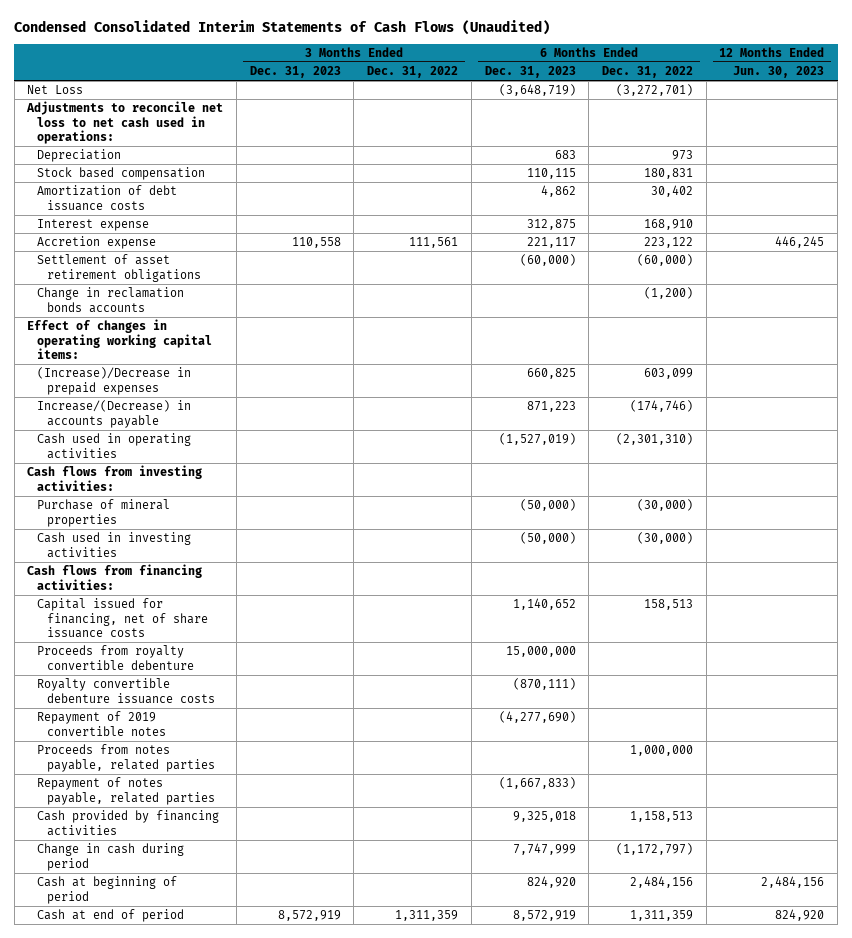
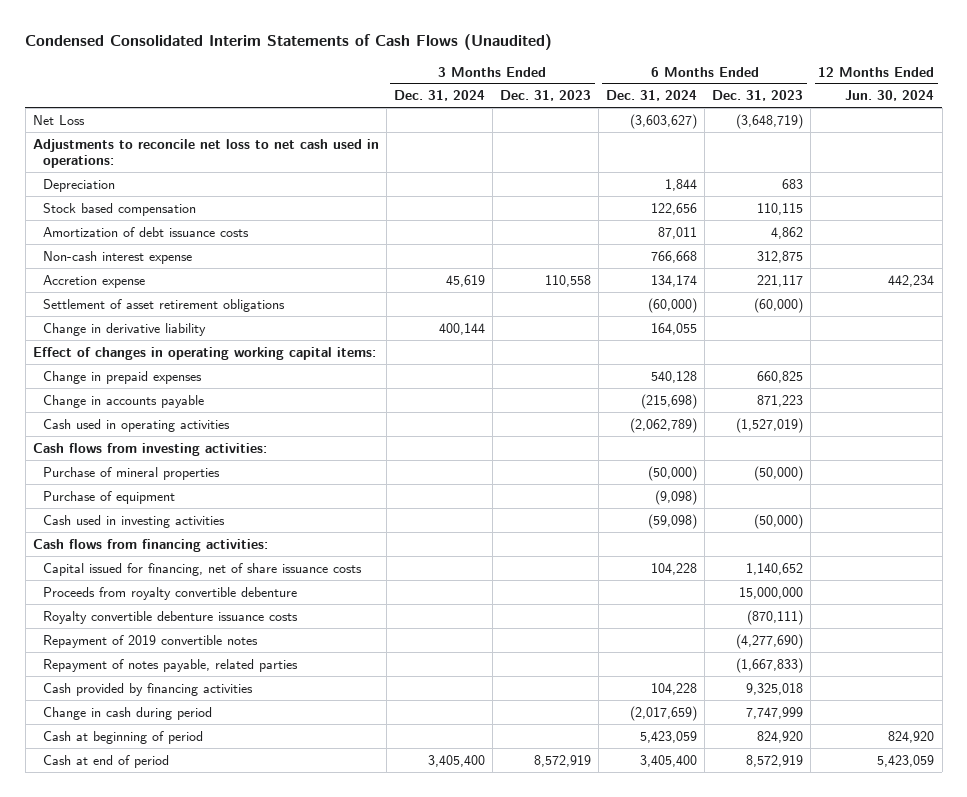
- | 3 Months Ended Dec. 31, 2023 | 3 Months Ended Dec. 31, 2022 | 6 Months Ended Dec. 31, 2023 | 6 Months Ended Dec. 31, 2022 | 12 Months Ended Jun. 30, 2023
+ | 3 Months Ended Dec. 31, 2024 | 3 Months Ended Dec. 31, 2023 | 6 Months Ended Dec. 31, 2024 | 6 Months Ended Dec. 31, 2023 | 12 Months Ended Jun. 30, 2024
- Interest expense | | | 312,875 | 168,910 |
+ Non-cash interest expense | | | 766,668 | 312,875 |
- Change in reclamation bonds accounts | | | | (1,200) |
+ Change in derivative liability | 400,144 | | 164,055 | |
- (Increase)/Decrease in prepaid expenses | | | 660,825 | 603,099 |
- Increase/(Decrease) in accounts payable | | | 871,223 | (174,746) |
+ Change in prepaid expenses | | | 540,128 | 660,825 |
+ Change in accounts payable | | | (215,698) | 871,223 |
+ Purchase of equipment | | | (9,098) | |
- Proceeds from notes payable, related parties | | | | 1,000,000 |

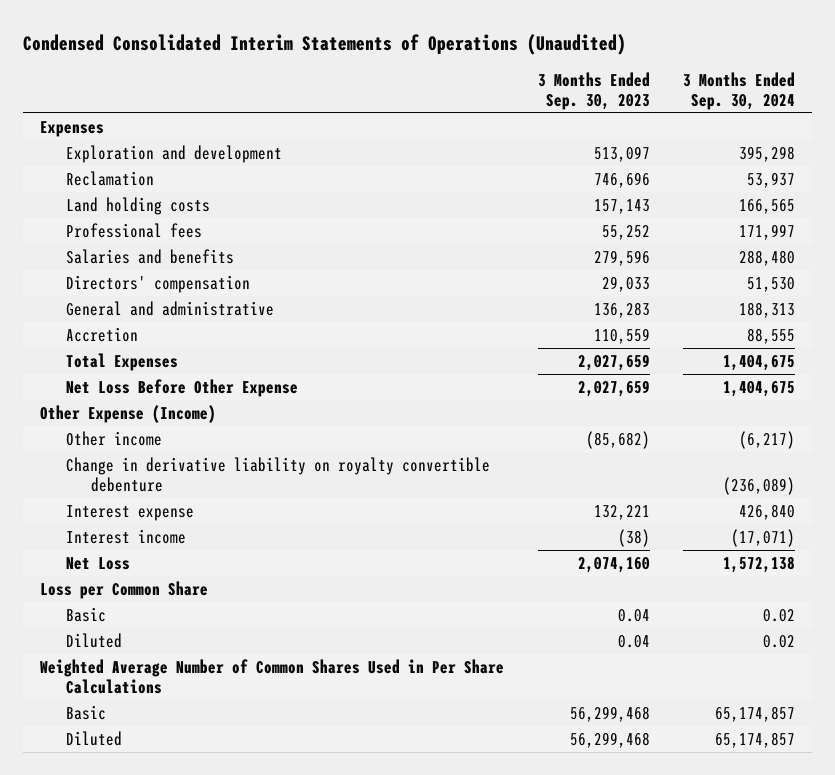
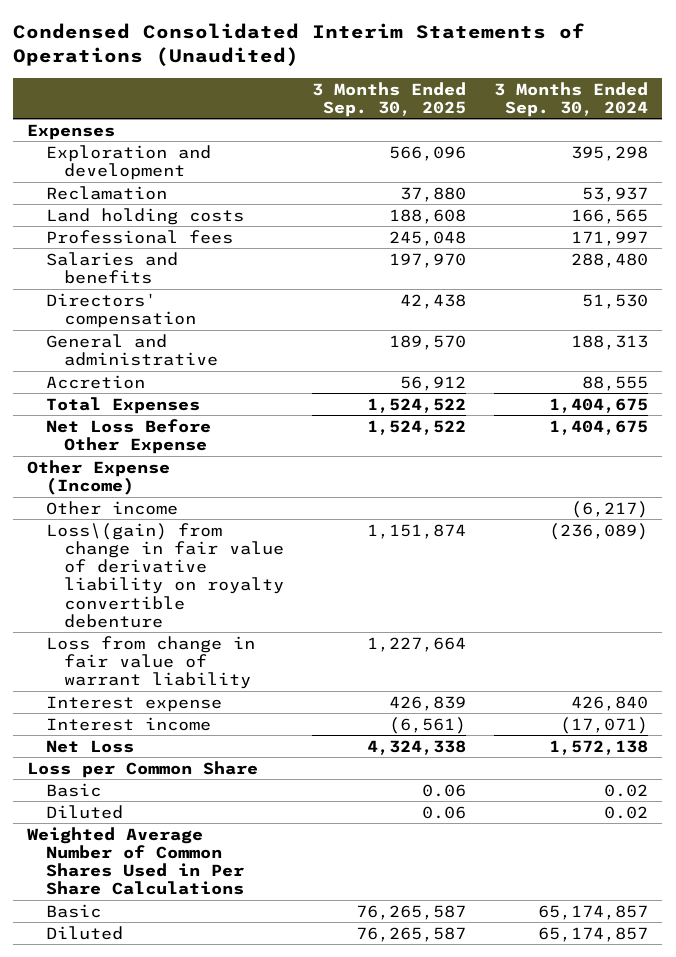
- | 3 Months Ended Sep. 30, 2023 | 3 Months Ended Sep. 30, 2024
+ | 3 Months Ended Sep. 30, 2025 | 3 Months Ended Sep. 30, 2024
- Change in derivative liability on royalty convertible debenture | | (236,089)
+ Loss\(gain) from change in fair value of derivative liability on royalty convertible debenture | 1,151,874 | (236,089)
+ Loss from change in fair value of warrant liability | 1,227,664 |

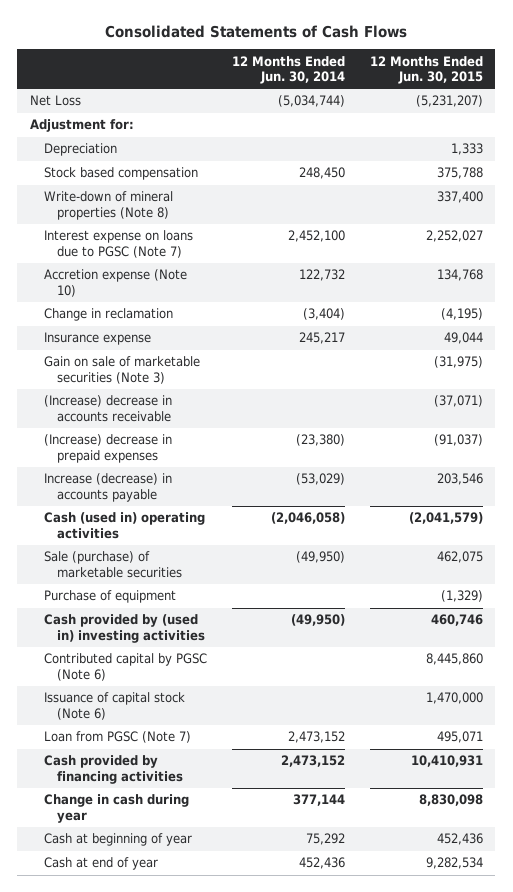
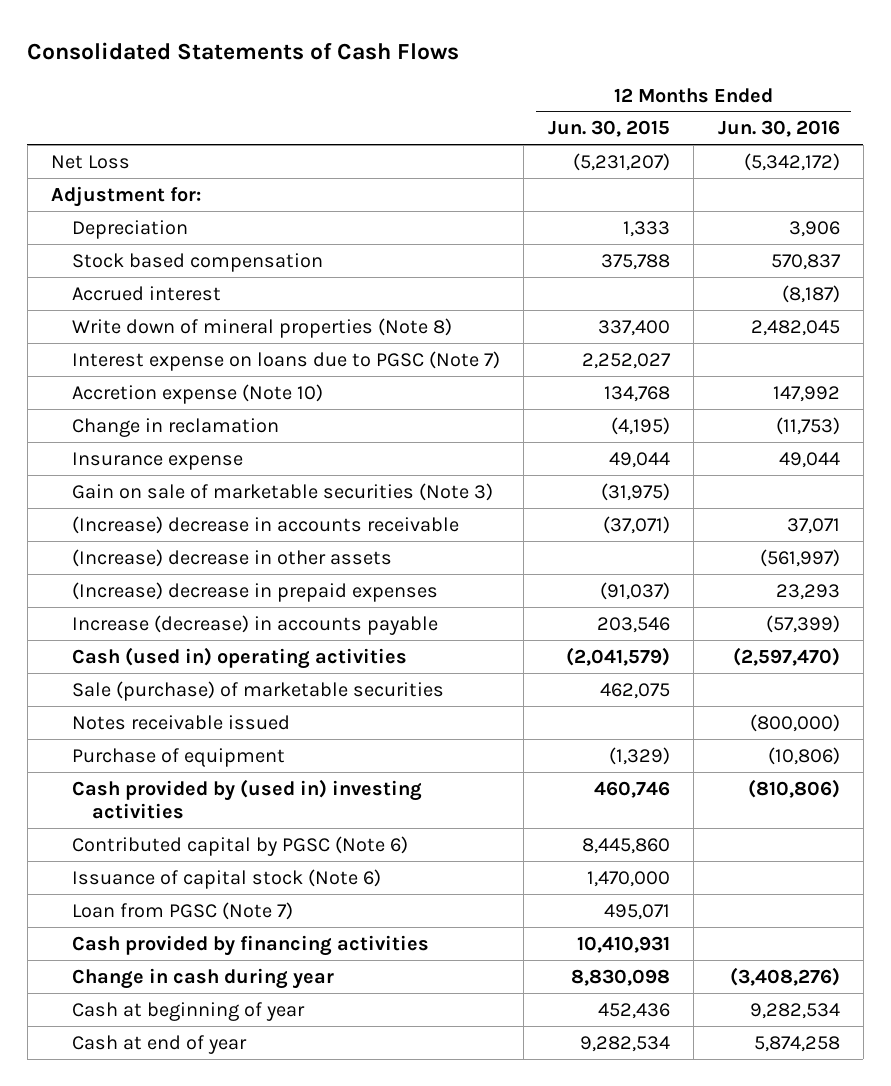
- | 12 Months Ended Jun. 30, 2014 | 12 Months Ended Jun. 30, 2015
+ | 12 Months Ended Jun. 30, 2015 | 12 Months Ended Jun. 30, 2016
- Write-down of mineral properties (Note 8) | | 337,400
+ Accrued interest | | (8,187)
+ Write down of mineral properties (Note 8) | 337,400 | 2,482,045
+ (Increase) decrease in other assets | | (561,997)
+ Notes receivable issued | | (800,000)

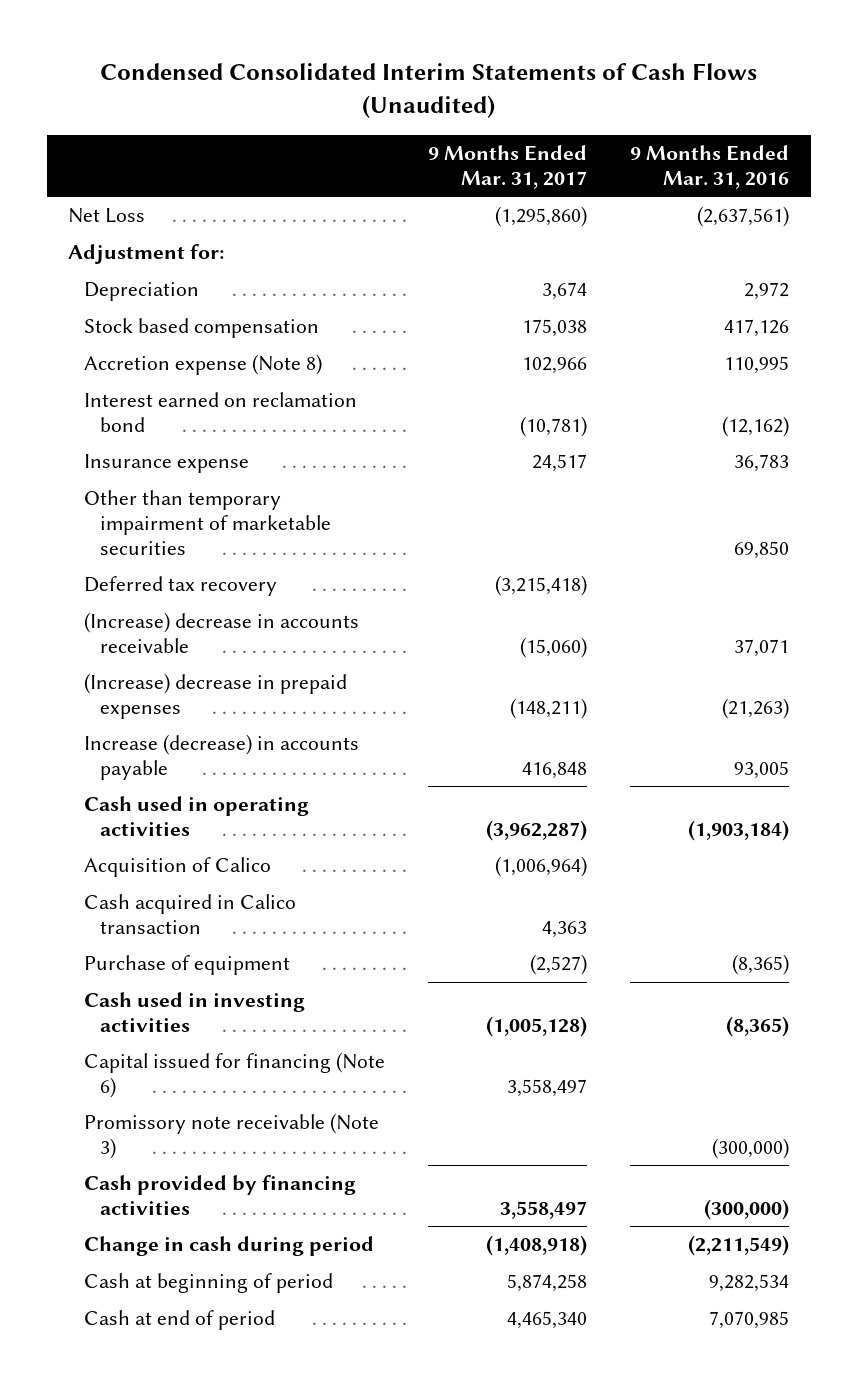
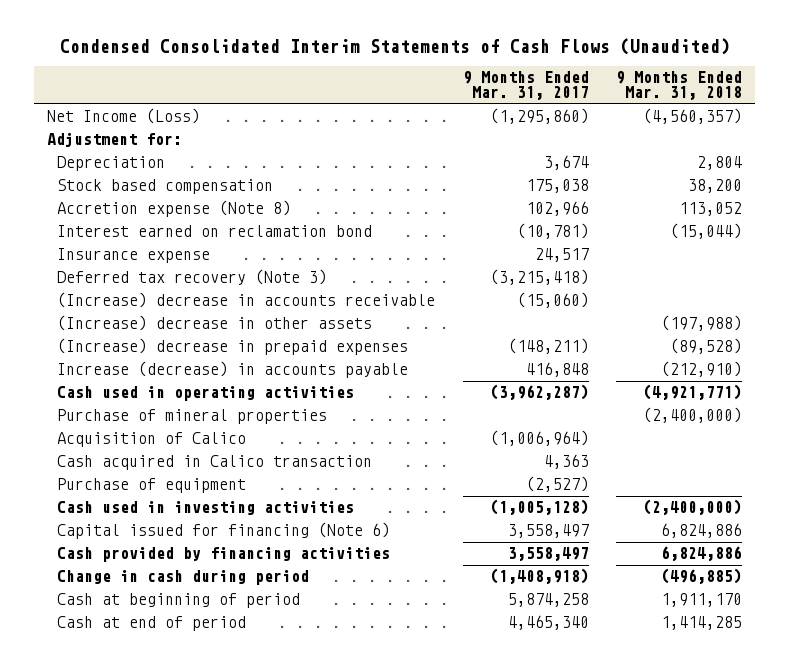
- | 9 Months Ended Mar. 31, 2017 | 9 Months Ended Mar. 31, 2016
+ | 9 Months Ended Mar. 31, 2017 | 9 Months Ended Mar. 31, 2018
- Net Loss | (1,295,860) | (2,637,561)
+ Net Income (Loss) | (1,295,860) | (4,560,357)
- Other than temporary impairment of marketable securities | | 69,850
- Deferred tax recovery | (3,215,418) |
+ Deferred tax recovery (Note 3) | (3,215,418) |
+ (Increase) decrease in other assets | | (197,988)
+ Purchase of mineral properties | | (2,400,000)
- Promissory note receivable (Note 3) | | (300,000)

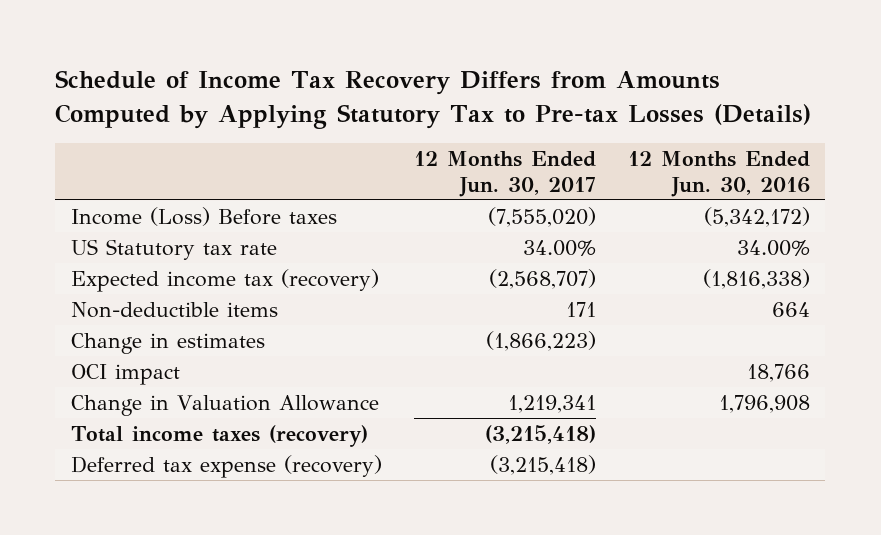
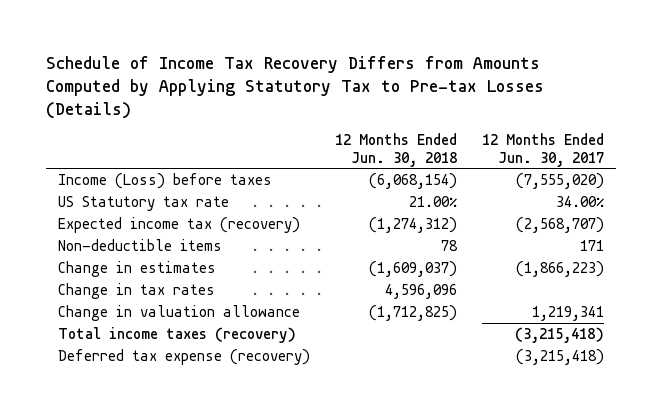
- | 12 Months Ended Jun. 30, 2017 | 12 Months Ended Jun. 30, 2016
+ | 12 Months Ended Jun. 30, 2018 | 12 Months Ended Jun. 30, 2017
- Income (Loss) Before taxes | (7,555,020) | (5,342,172)
+ Income (Loss) before taxes | (6,068,154) | (7,555,020)
- OCI impact | | 18,766
- Change in Valuation Allowance | 1,219,341 | 1,796,908
+ Change in tax rates | 4,596,096 |
+ Change in valuation allowance | (1,712,825) | 1,219,341

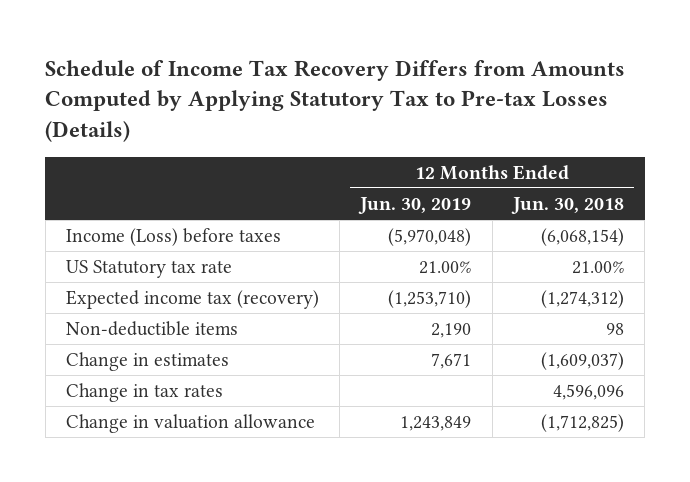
- | 12 Months Ended Jun. 30, 2018 | 12 Months Ended Jun. 30, 2017
+ | 12 Months Ended Jun. 30, 2019 | 12 Months Ended Jun. 30, 2018
- Non-deductible items | 78 | 171
+ Non-deductible items | 2,190 | 98
- Total income taxes (recovery) | | (3,215,418)
- Deferred tax expense (recovery) | | (3,215,418)

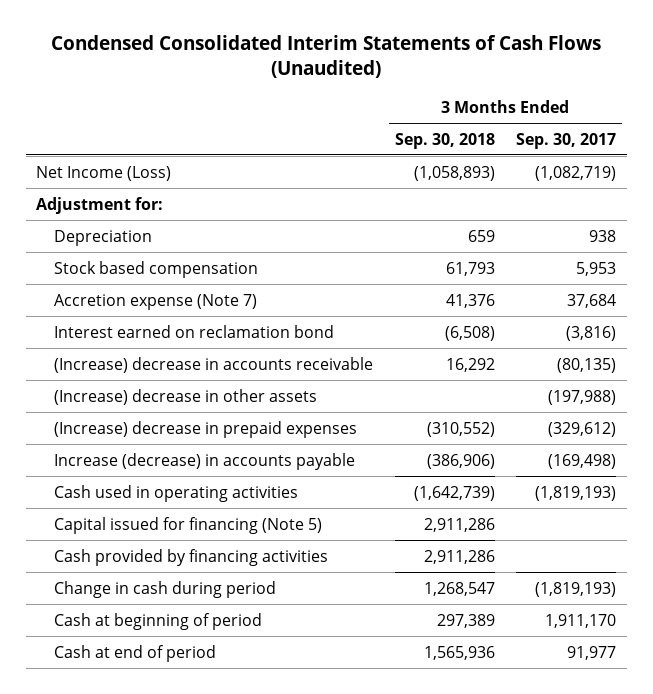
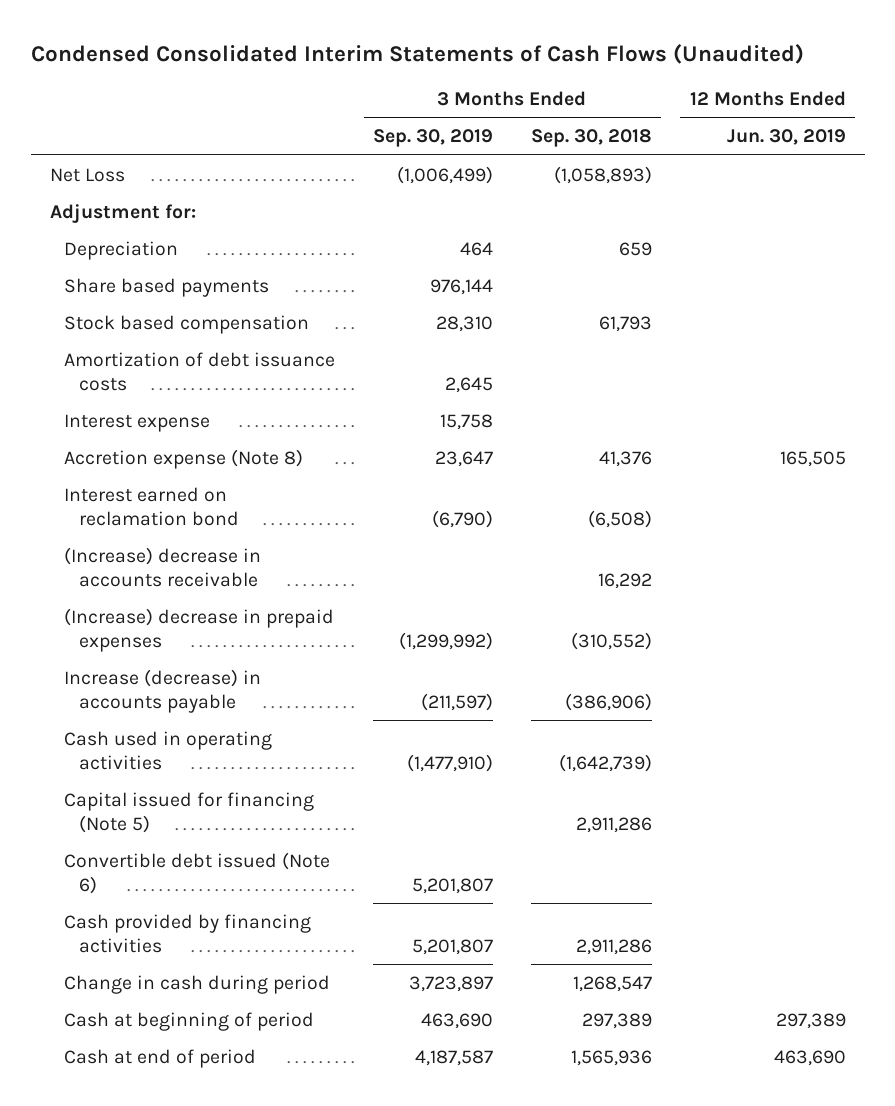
- | 3 Months Ended Sep. 30, 2018 | 3 Months Ended Sep. 30, 2017
+ | 3 Months Ended Sep. 30, 2019 | 3 Months Ended Sep. 30, 2018 | 12 Months Ended Jun. 30, 2019
- Net Income (Loss) | (1,058,893) | (1,082,719)
+ Net Loss | (1,006,499) | (1,058,893) |
+ Share based payments | 976,144 | |
- Accretion expense (Note 7) | 41,376 | 37,684
+ Amortization of debt issuance costs | 2,645 | |
+ Interest expense | 15,758 | |
+ Accretion expense (Note 8) | 23,647 | 41,376 | 165,505
- (Increase) decrease in other assets | | (197,988)
+ Convertible debt issued (Note 6) | 5,201,807 | |

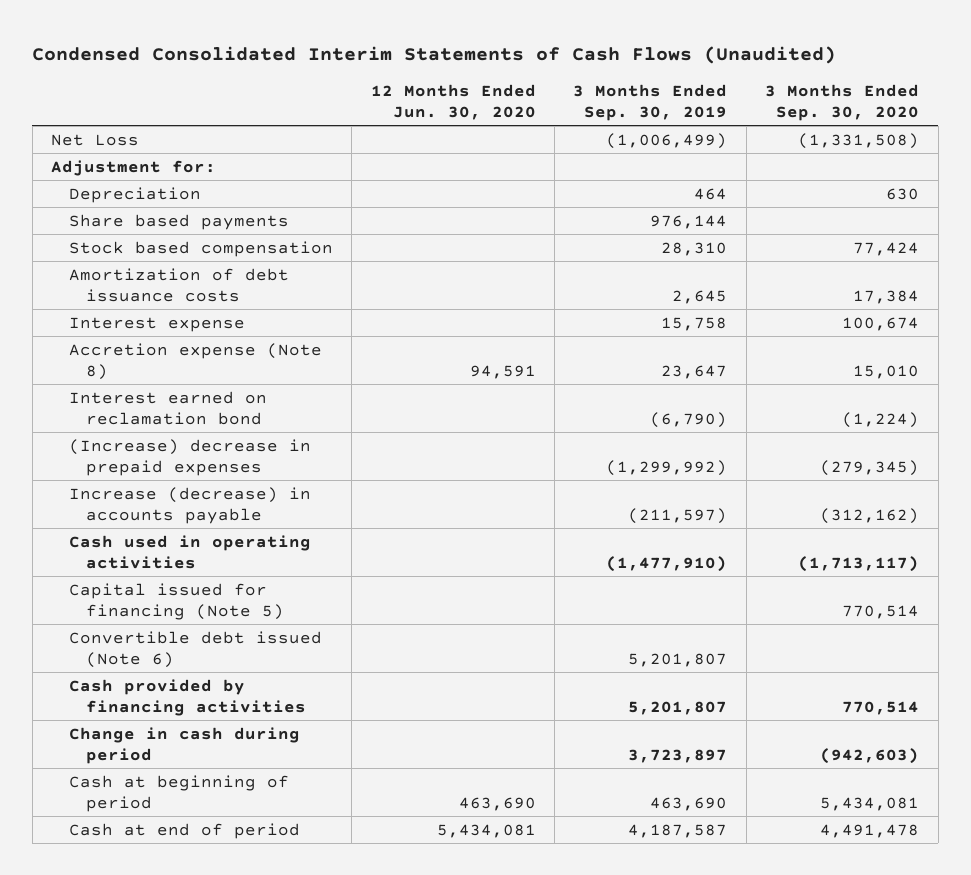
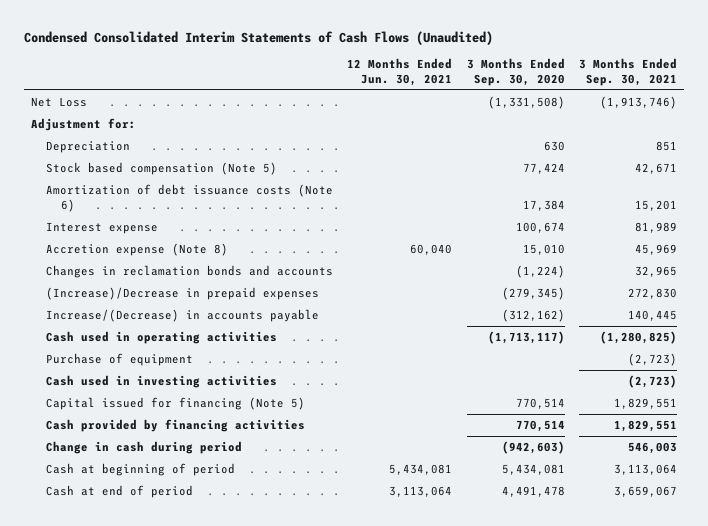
- | 12 Months Ended Jun. 30, 2020 | 3 Months Ended Sep. 30, 2019 | 3 Months Ended Sep. 30, 2020
+ | 12 Months Ended Jun. 30, 2021 | 3 Months Ended Sep. 30, 2020 | 3 Months Ended Sep. 30, 2021
- Share based payments | | 976,144 |
- Stock based compensation | | 28,310 | 77,424
- Amortization of debt issuance costs | | 2,645 | 17,384
+ Stock based compensation (Note 5) | | 77,424 | 42,671
+ Amortization of debt issuance costs (Note 6) | | 17,384 | 15,201
- Interest earned on reclamation bond | | (6,790) | (1,224)
- (Increase) decrease in prepaid expenses | | (1,299,992) | (279,345)
- Increase (decrease) in accounts payable | | (211,597) | (312,162)
+ Changes in reclamation bonds and accounts | | (1,224) | 32,965
+ (Increase)/Decrease in prepaid expenses | | (279,345) | 272,830
+ Increase/(Decrease) in accounts payable | | (312,162) | 140,445
+ Purchase of equipment | | | (2,723)
+ Cash used in investing activities | | | (2,723)
- Convertible debt issued (Note 6) | | 5,201,807 |

